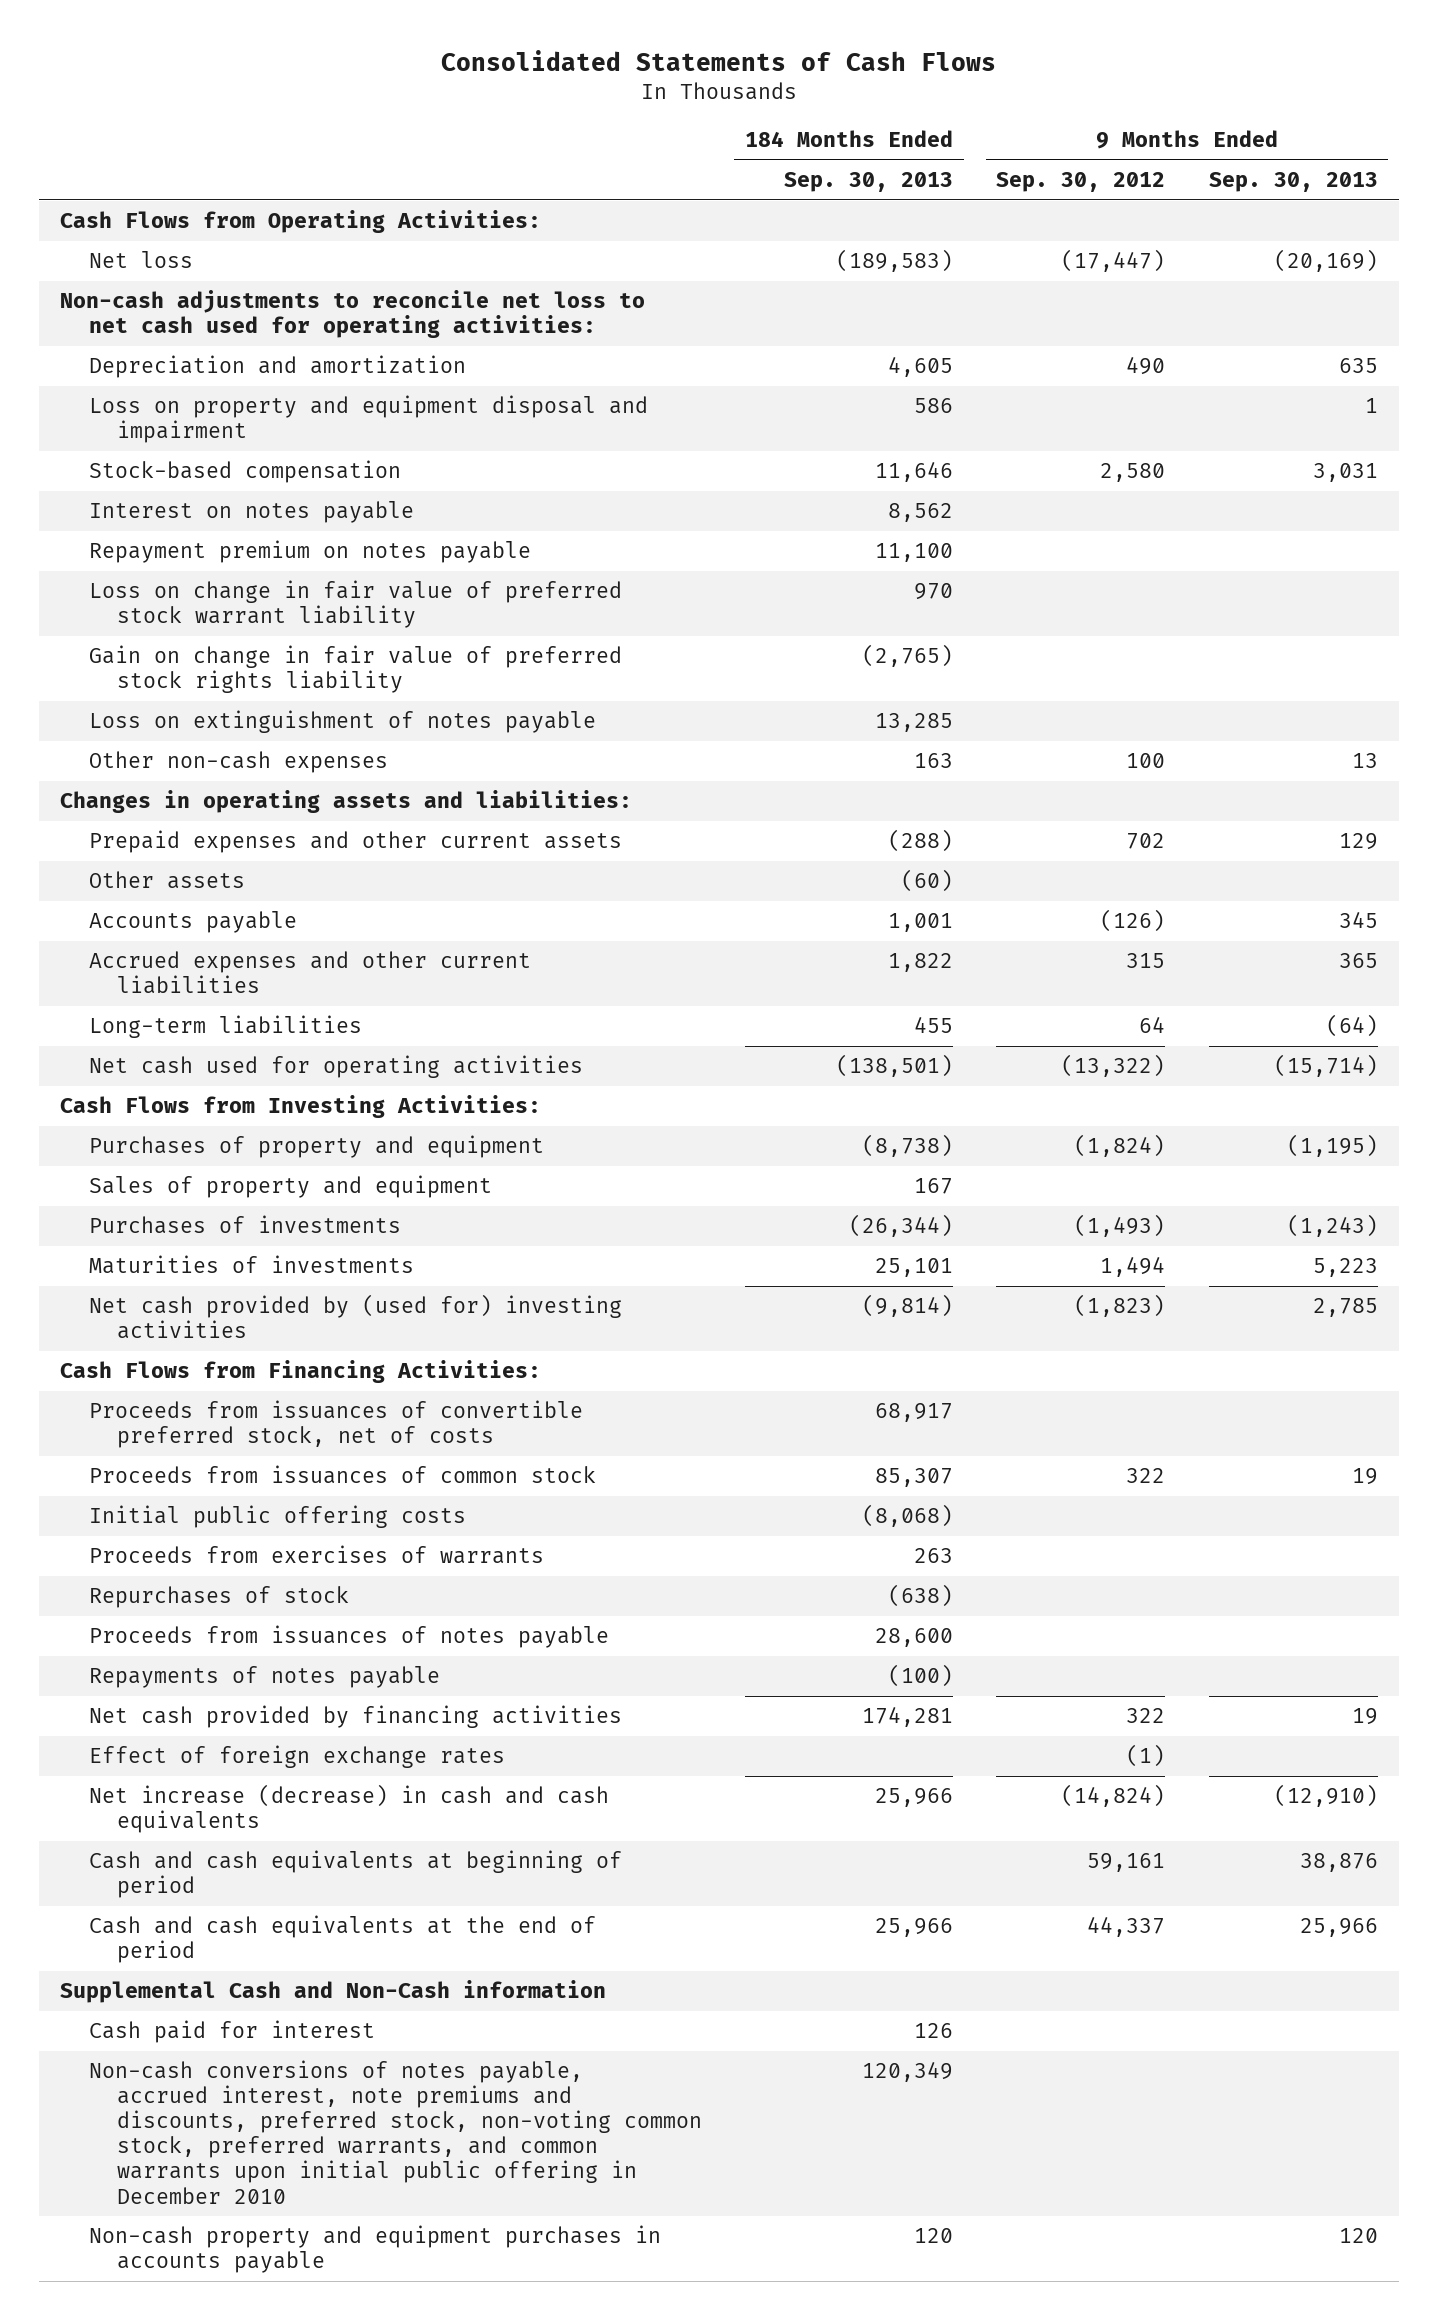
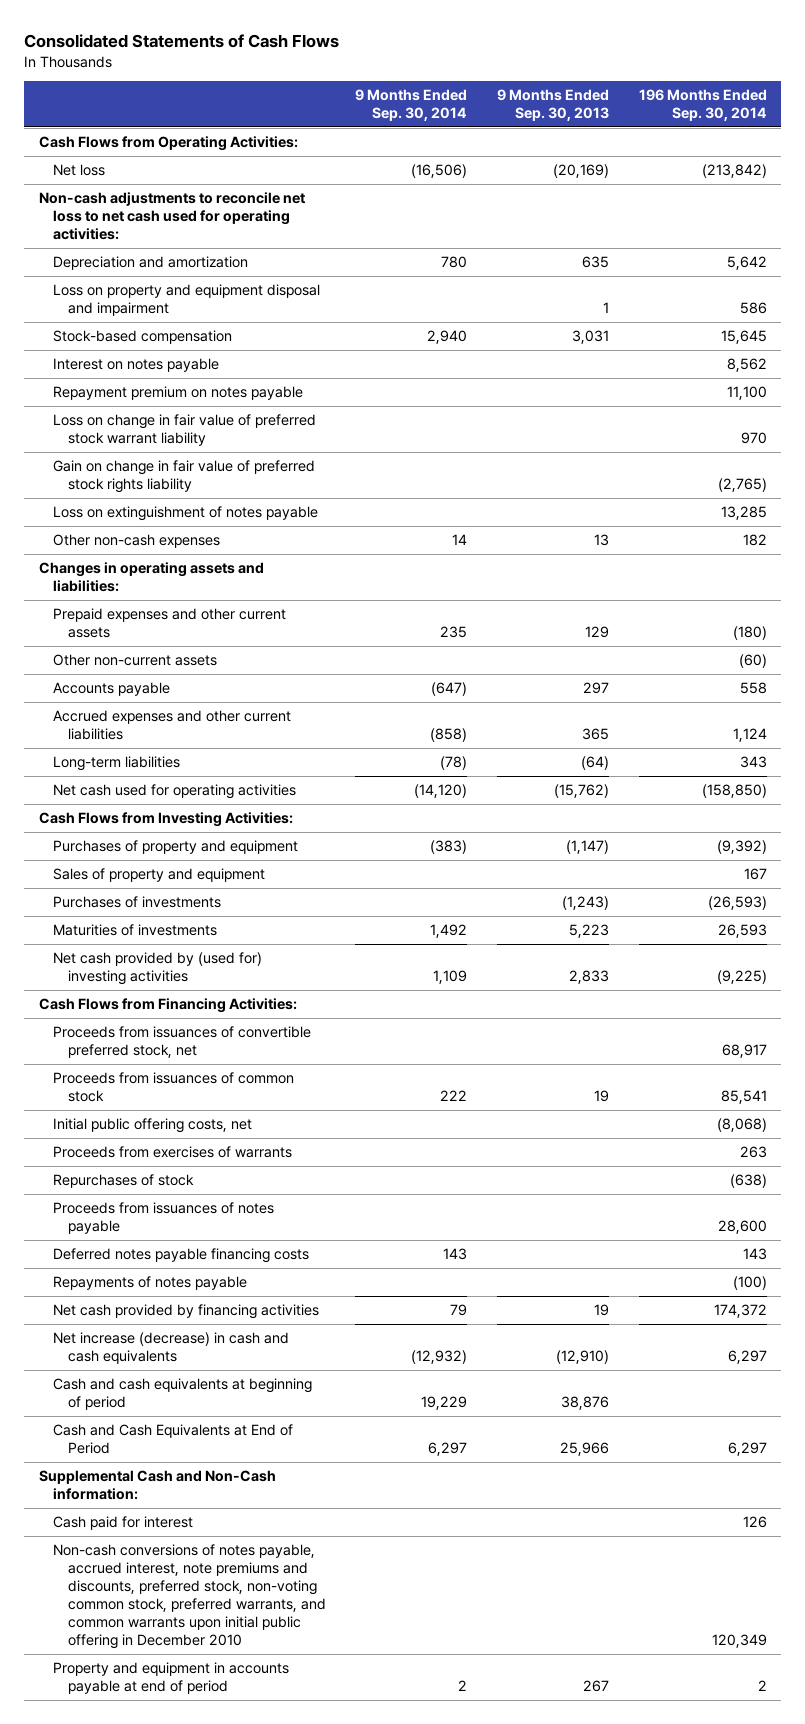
- | 184 Months Ended Sep. 30, 2013 | 9 Months Ended Sep. 30, 2012 | 9 Months Ended Sep. 30, 2013
+ | 9 Months Ended Sep. 30, 2014 | 9 Months Ended Sep. 30, 2013 | 196 Months Ended Sep. 30, 2014
- Other assets | (60) | |
- Accounts payable | 1,001 | (126) | 345
+ Other non-current assets | | | (60)
+ Accounts payable | (647) | 297 | 558
- Net cash used for operating activities | (138,501) | (13,322) | (15,714)
+ Net cash used for operating activities | (14,120) | (15,762) | (158,850)
- Purchases of property and equipment | (8,738) | (1,824) | (1,195)
+ Purchases of property and equipment | (383) | (1,147) | (9,392)
- Net cash provided by (used for) investing activities | (9,814) | (1,823) | 2,785
+ Net cash provided by (used for) investing activities | 1,109 | 2,833 | (9,225)
- Proceeds from issuances of convertible preferred stock, net of costs | 68,917 | |
+ Proceeds from issuances of convertible preferred stock, net | | | 68,917
- Initial public offering costs | (8,068) | |
+ Initial public offering costs, net | | | (8,068)
+ Deferred notes payable financing costs | 143 | | 143
- Effect of foreign exchange rates | | (1) |
- Cash and cash equivalents at the end of period | 25,966 | 44,337 | 25,966
- Supplemental Cash and Non-Cash information
+ Cash and Cash Equivalents at End of Period | 6,297 | 25,966 | 6,297
+ Supplemental Cash and Non-Cash information:
- Non-cash property and equipment purchases in accounts payable | 120 | | 120
+ Property and equipment in accounts payable at end of period | 2 | 267 | 2

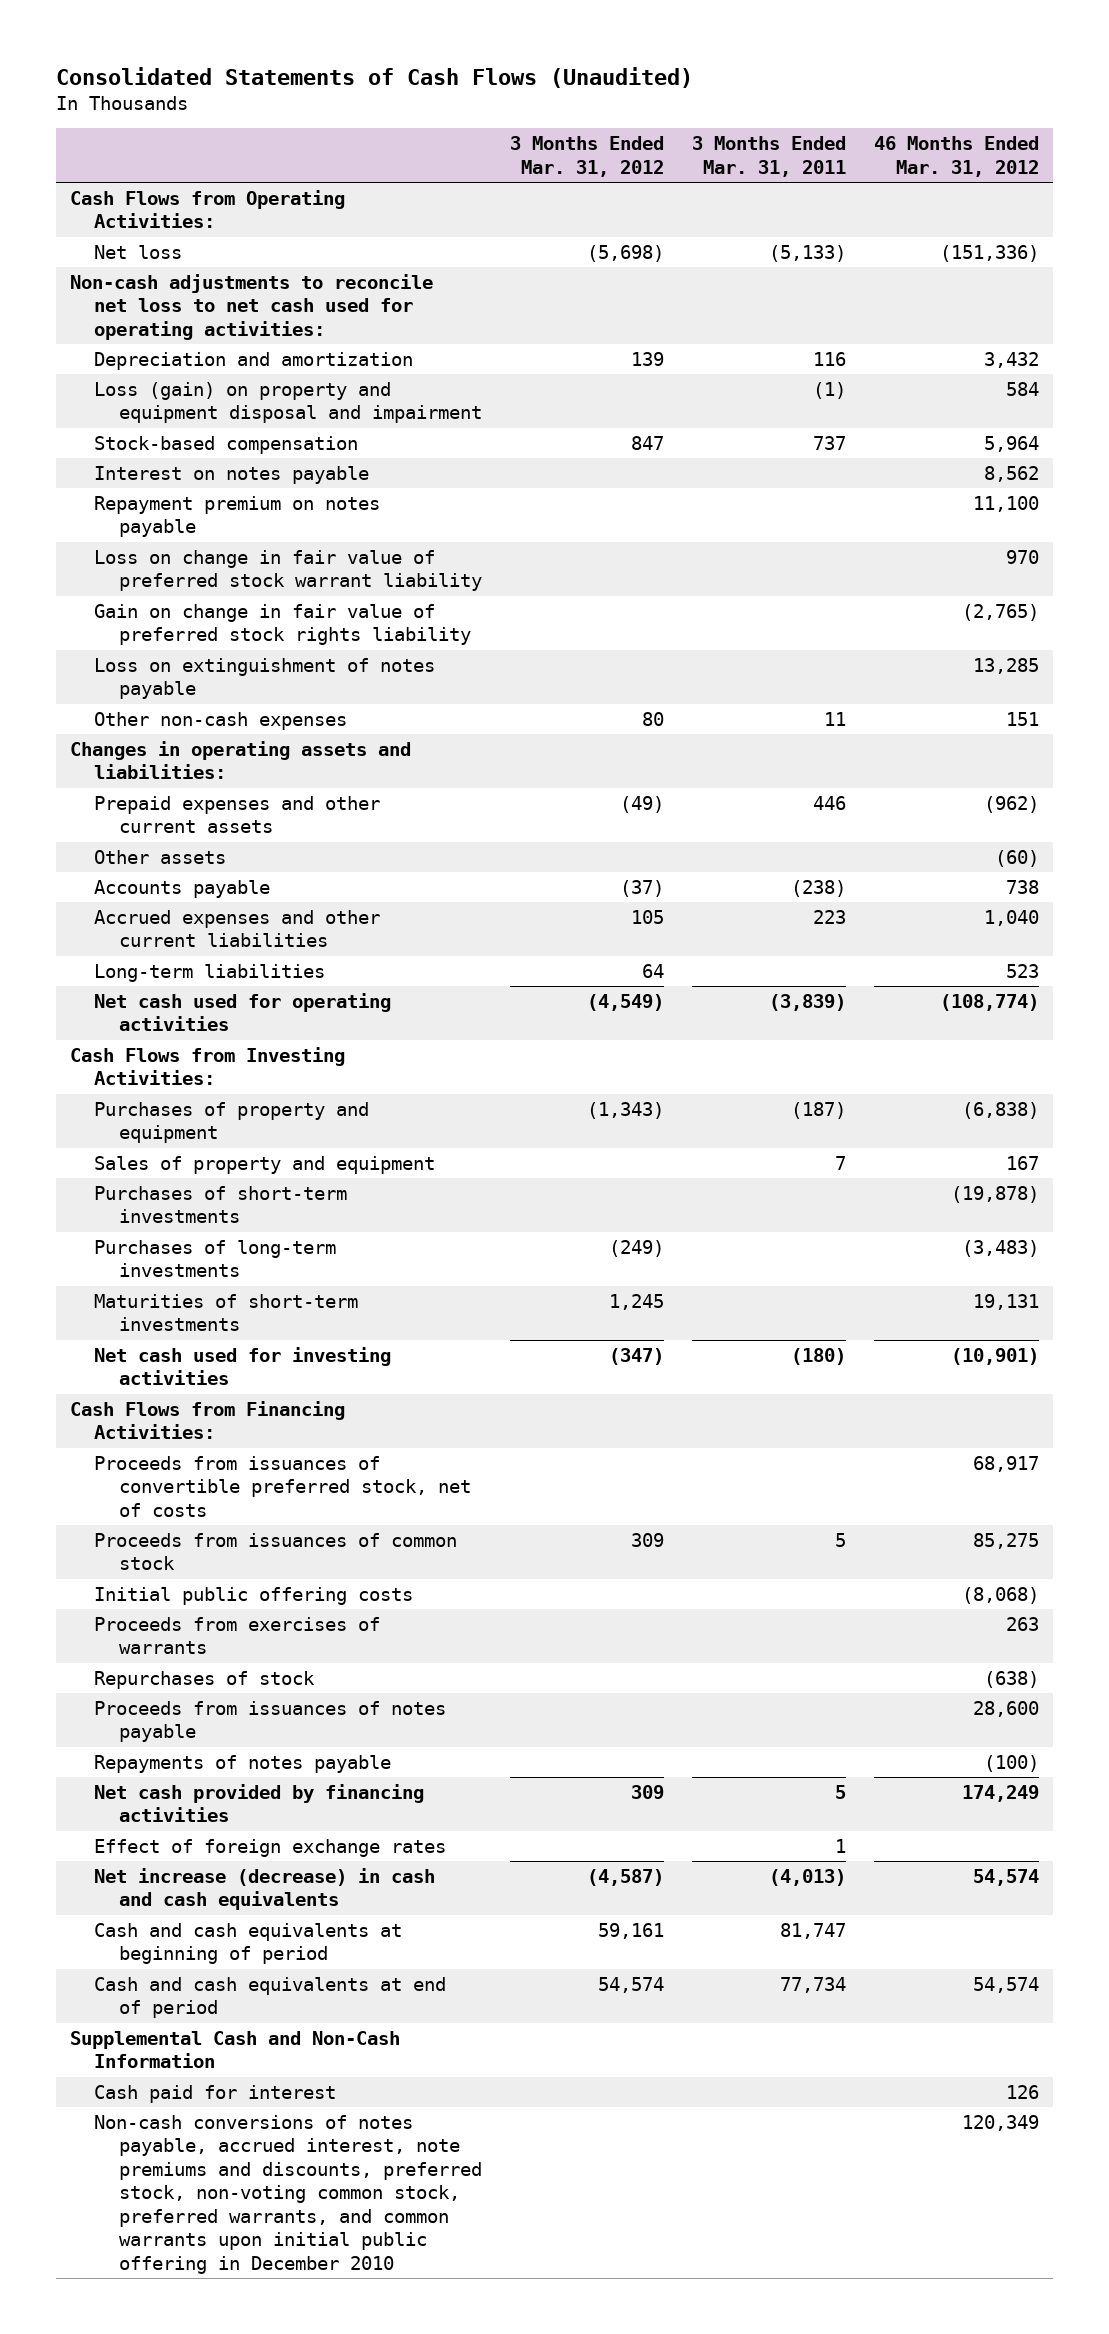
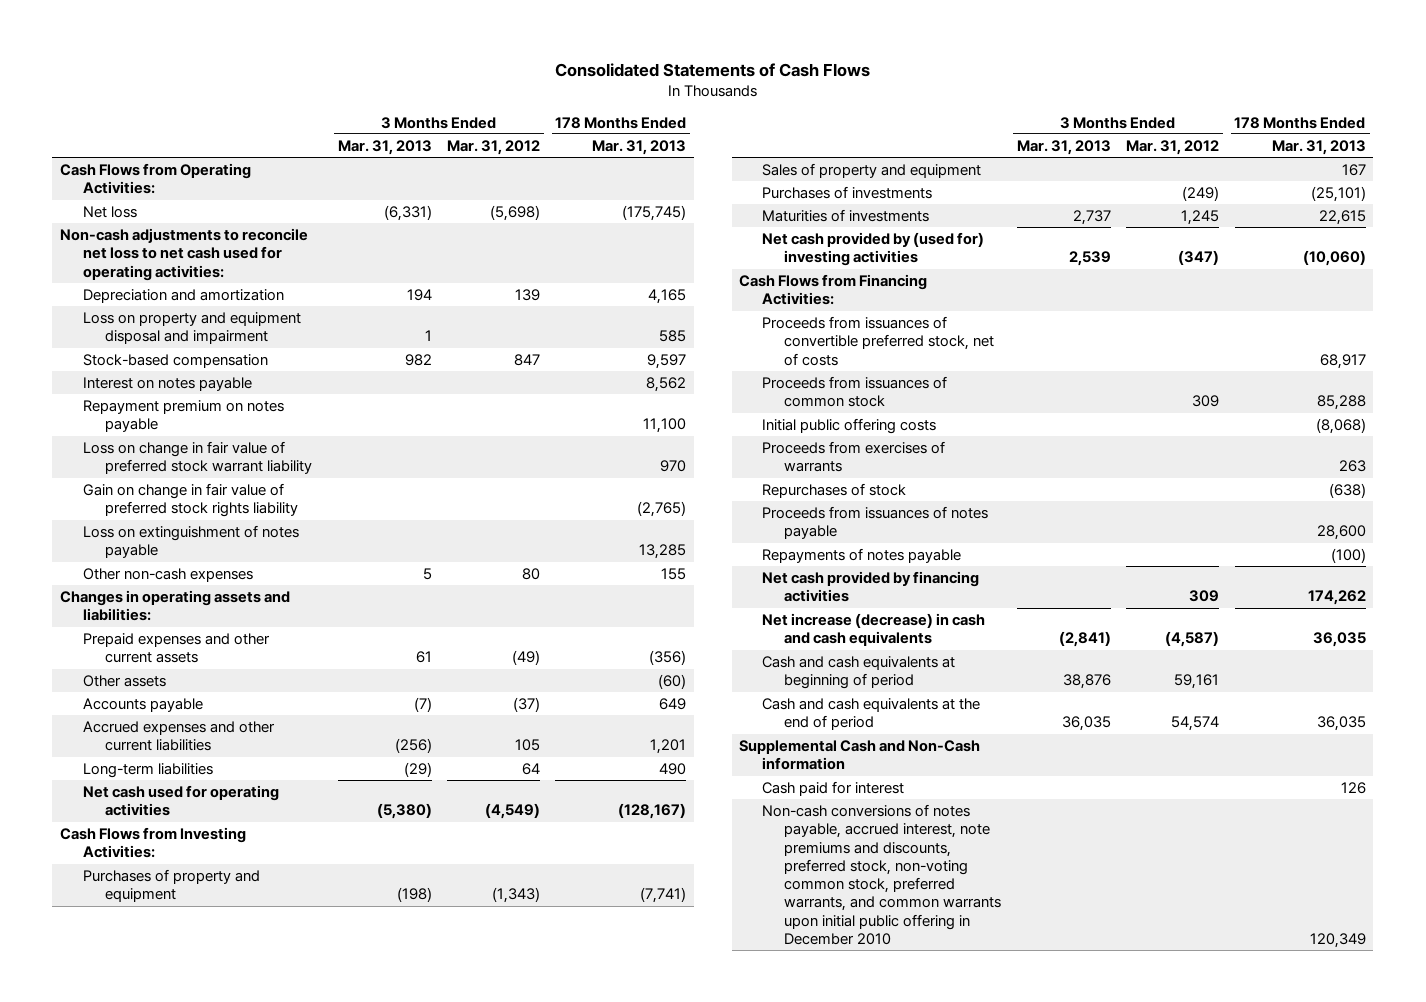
- Consolidated Statements of Cash Flows (Unaudited)
+ Consolidated Statements of Cash Flows
- | 3 Months Ended Mar. 31, 2012 | 3 Months Ended Mar. 31, 2011 | 46 Months Ended Mar. 31, 2012
+ | 3 Months Ended Mar. 31, 2013 | 3 Months Ended Mar. 31, 2012 | 178 Months Ended Mar. 31, 2013
- Loss (gain) on property and equipment disposal and impairment | | (1) | 584
+ Loss on property and equipment disposal and impairment | 1 | | 585
- Purchases of short-term investments | | | (19,878)
- Purchases of long-term investments | (249) | | (3,483)
- Maturities of short-term investments | 1,245 | | 19,131
- Net cash used for investing activities | (347) | (180) | (10,901)
+ Purchases of investments | | (249) | (25,101)
+ Maturities of investments | 2,737 | 1,245 | 22,615
+ Net cash provided by (used for) investing activities | 2,539 | (347) | (10,060)
- Effect of foreign exchange rates | | 1 |
- Cash and cash equivalents at end of period | 54,574 | 77,734 | 54,574
- Supplemental Cash and Non-Cash Information
+ Cash and cash equivalents at the end of period | 36,035 | 54,574 | 36,035
+ Supplemental Cash and Non-Cash information

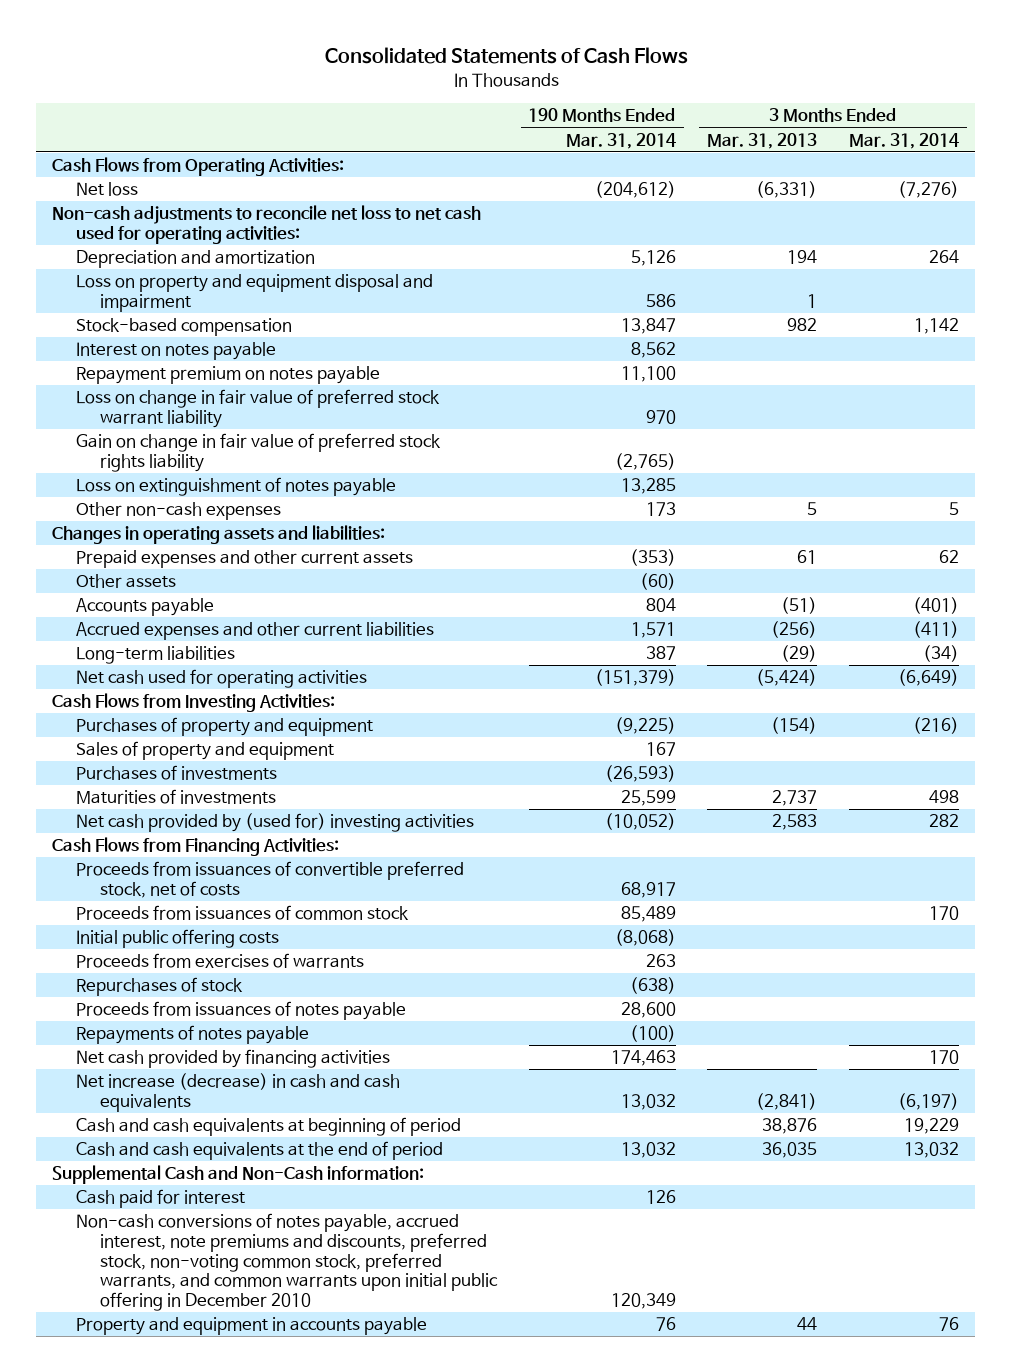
- | 3 Months Ended Mar. 31, 2013 | 3 Months Ended Mar. 31, 2012 | 178 Months Ended Mar. 31, 2013
+ | 190 Months Ended Mar. 31, 2014 | 3 Months Ended Mar. 31, 2013 | 3 Months Ended Mar. 31, 2014
- Accounts payable | (7) | (37) | 649
+ Accounts payable | 804 | (51) | (401)
- Net cash used for operating activities | (5,380) | (4,549) | (128,167)
+ Net cash used for operating activities | (151,379) | (5,424) | (6,649)
- Purchases of property and equipment | (198) | (1,343) | (7,741)
+ Purchases of property and equipment | (9,225) | (154) | (216)
- Net cash provided by (used for) investing activities | 2,539 | (347) | (10,060)
+ Net cash provided by (used for) investing activities | (10,052) | 2,583 | 282
- Supplemental Cash and Non-Cash information
+ Supplemental Cash and Non-Cash information:
+ Property and equipment in accounts payable | 76 | 44 | 76

